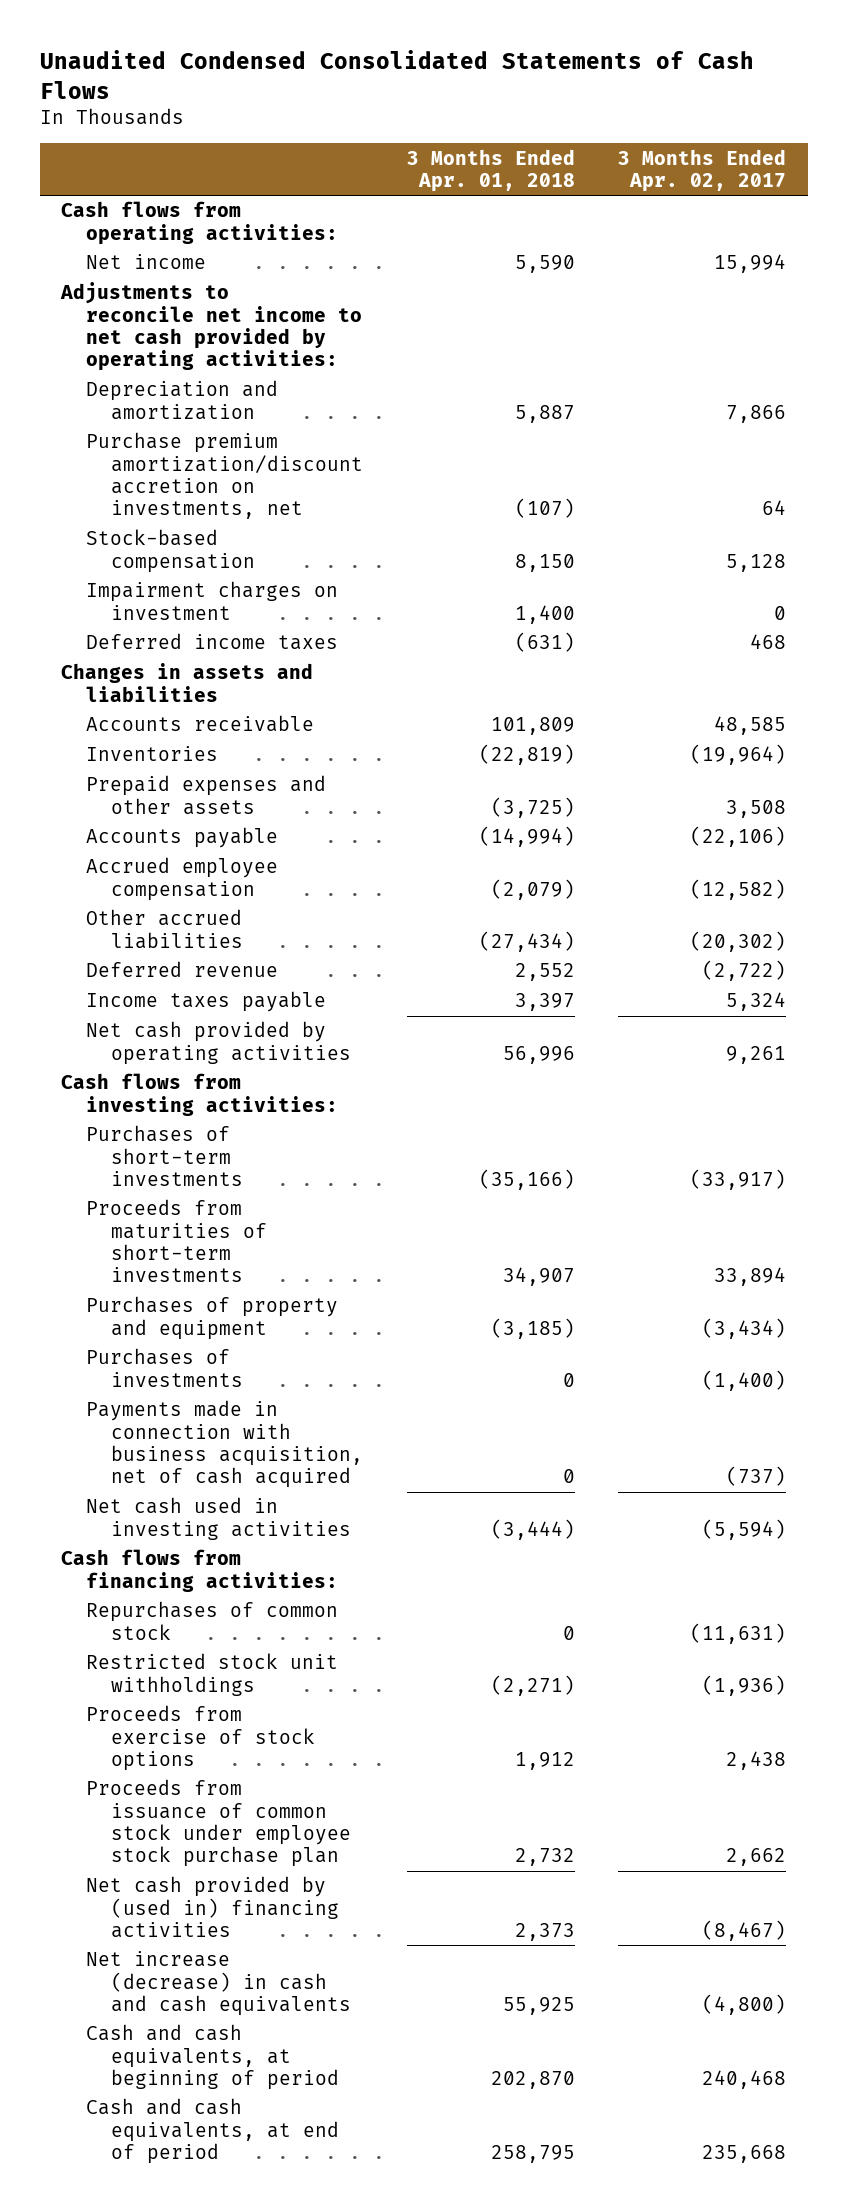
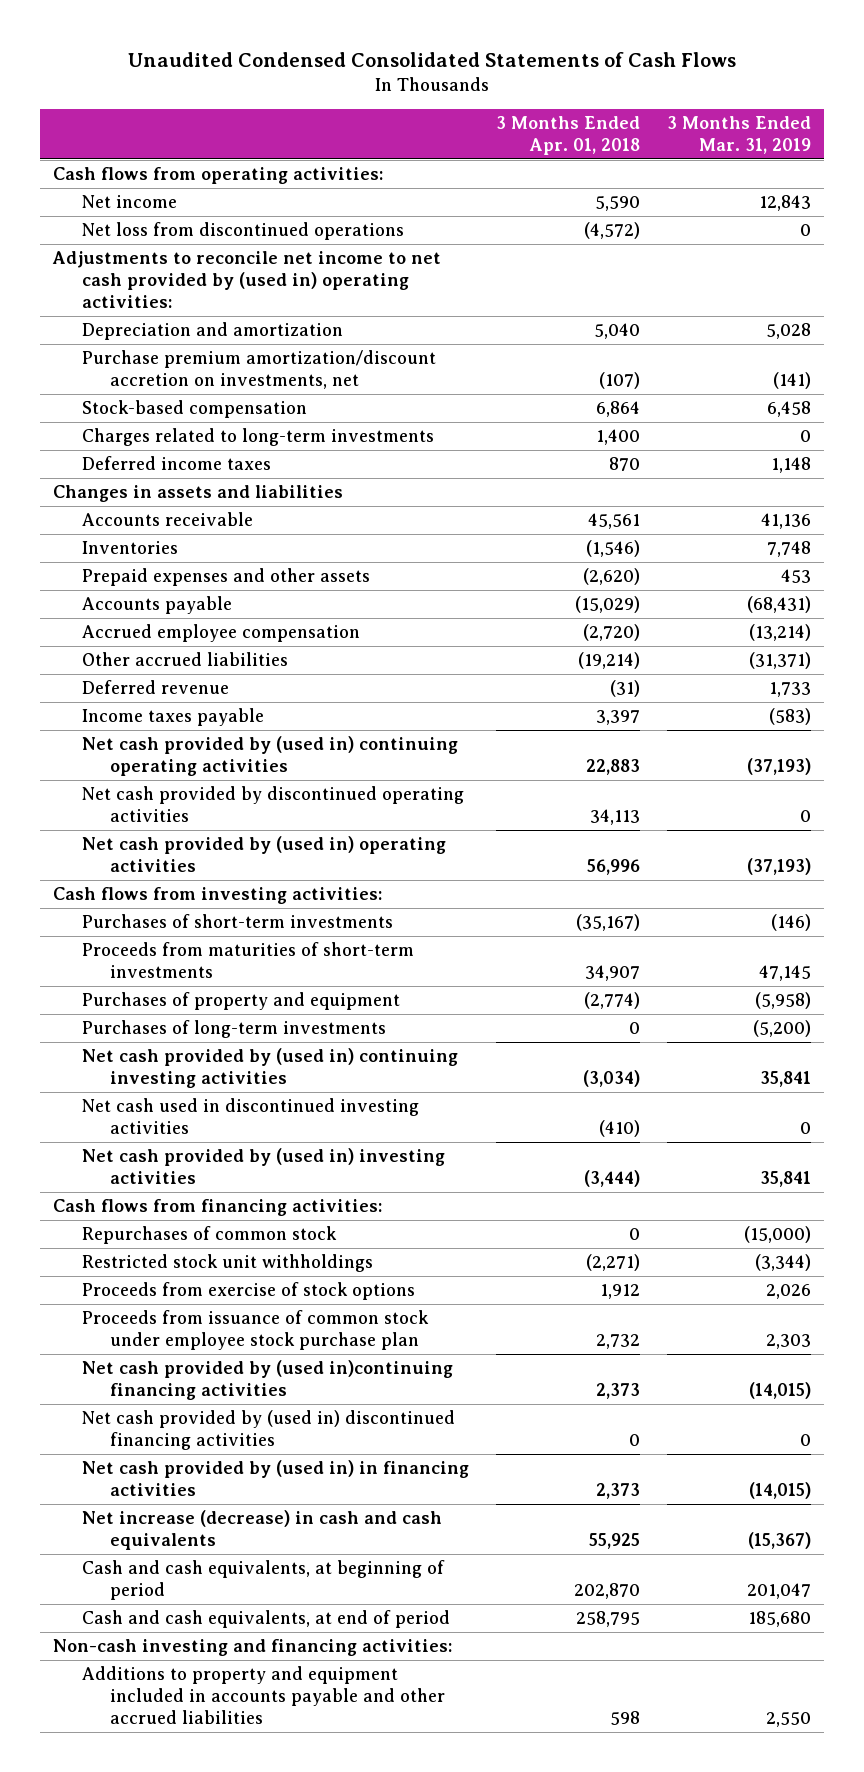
- | 3 Months Ended Apr. 01, 2018 | 3 Months Ended Apr. 02, 2017
+ | 3 Months Ended Apr. 01, 2018 | 3 Months Ended Mar. 31, 2019
- Adjustments to reconcile net income to net cash provided by operating activities:
- Depreciation and amortization | 5,887 | 7,866
+ Net loss from discontinued operations | (4,572) | 0
+ Adjustments to reconcile net income to net cash provided by (used in) operating activities:
+ Depreciation and amortization | 5,040 | 5,028
- Stock-based compensation | 8,150 | 5,128
- Impairment charges on investment | 1,400 | 0
- Deferred income taxes | (631) | 468
+ Stock-based compensation | 6,864 | 6,458
+ Charges related to long-term investments | 1,400 | 0
+ Deferred income taxes | 870 | 1,148
- Accounts receivable | 101,809 | 48,585
- Inventories | (22,819) | (19,964)
- Prepaid expenses and other assets | (3,725) | 3,508
- Accounts payable | (14,994) | (22,106)
- Accrued employee compensation | (2,079) | (12,582)
- Other accrued liabilities | (27,434) | (20,302)
- Deferred revenue | 2,552 | (2,722)
+ Accounts receivable | 45,561 | 41,136
+ Inventories | (1,546) | 7,748
+ Prepaid expenses and other assets | (2,620) | 453
+ Accounts payable | (15,029) | (68,431)
+ Accrued employee compensation | (2,720) | (13,214)
+ Other accrued liabilities | (19,214) | (31,371)
+ Deferred revenue | (31) | 1,733
- Net cash provided by operating activities | 56,996 | 9,261
+ Net cash provided by (used in) continuing operating activities | 22,883 | (37,193)
+ Net cash provided by discontinued operating activities | 34,113 | 0
+ Net cash provided by (used in) operating activities | 56,996 | (37,193)
- Purchases of short-term investments | (35,166) | (33,917)
+ Purchases of short-term investments | (35,167) | (146)
- Purchases of property and equipment | (3,185) | (3,434)
- Purchases of investments | 0 | (1,400)
- Payments made in connection with business acquisition, net of cash acquired | 0 | (737)
- Net cash used in investing activities | (3,444) | (5,594)
+ Purchases of property and equipment | (2,774) | (5,958)
+ Purchases of long-term investments | 0 | (5,200)
+ Net cash provided by (used in) continuing investing activities | (3,034) | 35,841
+ Net cash used in discontinued investing activities | (410) | 0
+ Net cash provided by (used in) investing activities | (3,444) | 35,841
- Net cash provided by (used in) financing activities | 2,373 | (8,467)
+ Net cash provided by (used in)continuing financing activities | 2,373 | (14,015)
+ Net cash provided by (used in) discontinued financing activities | 0 | 0
+ Net cash provided by (used in) in financing activities | 2,373 | (14,015)
+ Non-cash investing and financing activities:
+ Additions to property and equipment included in accounts payable and other accrued liabilities | 598 | 2,550

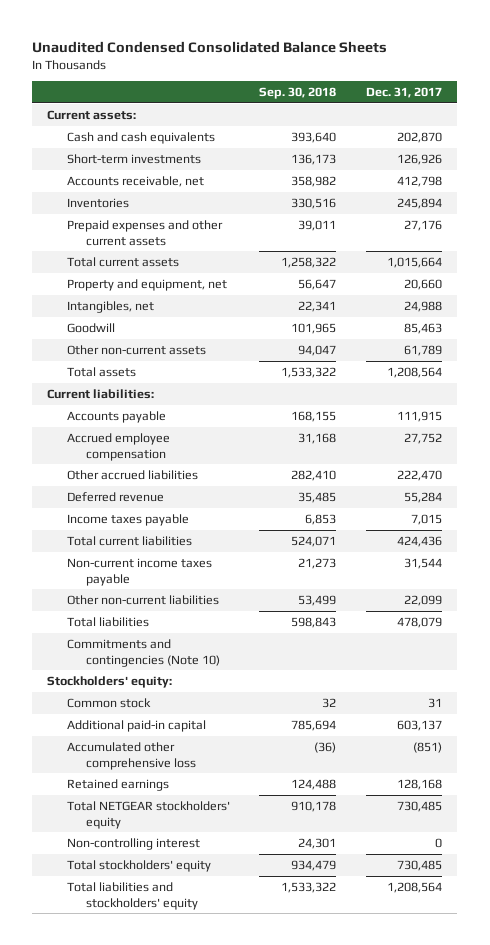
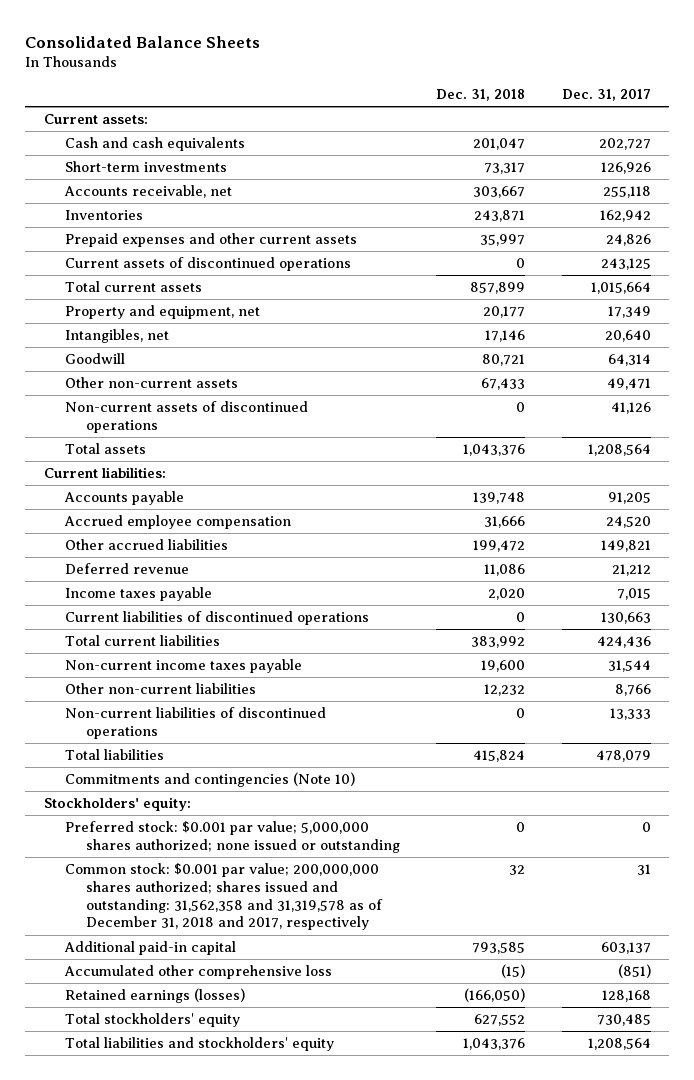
- Unaudited Condensed Consolidated Balance Sheets
+ Consolidated Balance Sheets
- | Sep. 30, 2018 | Dec. 31, 2017
+ | Dec. 31, 2018 | Dec. 31, 2017
- Cash and cash equivalents | 393,640 | 202,870
+ Cash and cash equivalents | 201,047 | 202,727
- Accounts receivable, net | 358,982 | 412,798
- Inventories | 330,516 | 245,894
- Prepaid expenses and other current assets | 39,011 | 27,176
+ Accounts receivable, net | 303,667 | 255,118
+ Inventories | 243,871 | 162,942
+ Prepaid expenses and other current assets | 35,997 | 24,826
+ Current assets of discontinued operations | 0 | 243,125
- Property and equipment, net | 56,647 | 20,660
- Intangibles, net | 22,341 | 24,988
- Goodwill | 101,965 | 85,463
- Other non-current assets | 94,047 | 61,789
+ Property and equipment, net | 20,177 | 17,349
+ Intangibles, net | 17,146 | 20,640
+ Goodwill | 80,721 | 64,314
+ Other non-current assets | 67,433 | 49,471
+ Non-current assets of discontinued operations | 0 | 41,126
- Accounts payable | 168,155 | 111,915
- Accrued employee compensation | 31,168 | 27,752
- Other accrued liabilities | 282,410 | 222,470
- Deferred revenue | 35,485 | 55,284
+ Accounts payable | 139,748 | 91,205
+ Accrued employee compensation | 31,666 | 24,520
+ Other accrued liabilities | 199,472 | 149,821
+ Deferred revenue | 11,086 | 21,212
+ Current liabilities of discontinued operations | 0 | 130,663
- Other non-current liabilities | 53,499 | 22,099
+ Other non-current liabilities | 12,232 | 8,766
+ Non-current liabilities of discontinued operations | 0 | 13,333
- Common stock | 32 | 31
+ Preferred stock: $0.001 par value; 5,000,000 shares authorized; none issued or outstanding | 0 | 0
+ Common stock: $0.001 par value; 200,000,000 shares authorized; shares issued and outstanding: 31,562,358 and 31,319,578 as of December 31, 2018 and 2017, respectively | 32 | 31
- Retained earnings | 124,488 | 128,168
- Total NETGEAR stockholders' equity | 910,178 | 730,485
- Non-controlling interest | 24,301 | 0
+ Retained earnings (losses) | (166,050) | 128,168

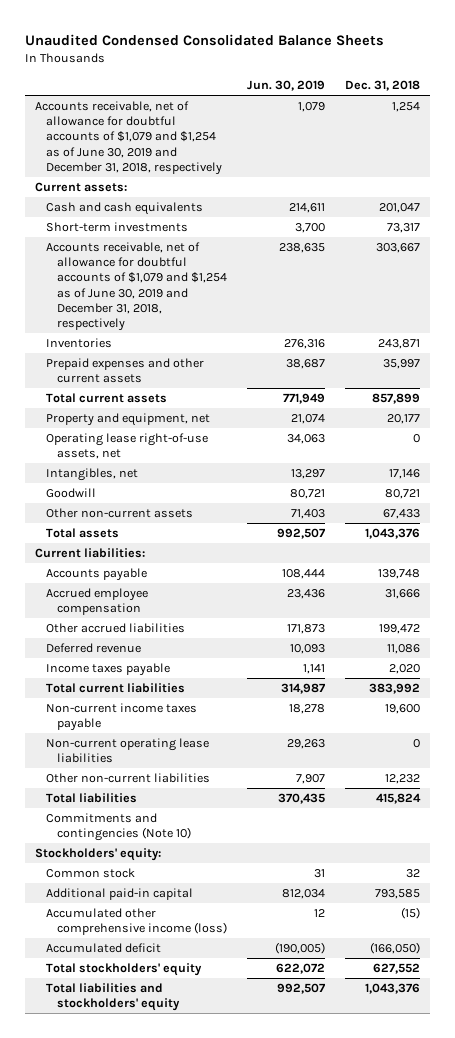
- Consolidated Balance Sheets
+ Unaudited Condensed Consolidated Balance Sheets
- | Dec. 31, 2018 | Dec. 31, 2017
+ | Jun. 30, 2019 | Dec. 31, 2018
+ Accounts receivable, net of allowance for doubtful accounts of $1,079 and $1,254 as of June 30, 2019 and December 31, 2018, respectively | 1,079 | 1,254
- Accounts receivable, net | 303,667 | 255,118
+ Accounts receivable, net of allowance for doubtful accounts of $1,079 and $1,254 as of June 30, 2019 and December 31, 2018, respectively | 238,635 | 303,667
- Current assets of discontinued operations | 0 | 243,125
+ Operating lease right-of-use assets, net | 34,063 | 0
- Non-current assets of discontinued operations | 0 | 41,126
- Current liabilities of discontinued operations | 0 | 130,663
+ Non-current operating lease liabilities | 29,263 | 0
- Non-current liabilities of discontinued operations | 0 | 13,333
- Preferred stock: $0.001 par value; 5,000,000 shares authorized; none issued or outstanding | 0 | 0
- Common stock: $0.001 par value; 200,000,000 shares authorized; shares issued and outstanding: 31,562,358 and 31,319,578 as of December 31, 2018 and 2017, respectively | 32 | 31
+ Common stock | 31 | 32
- Accumulated other comprehensive loss | (15) | (851)
- Retained earnings (losses) | (166,050) | 128,168
+ Accumulated other comprehensive income (loss) | 12 | (15)
+ Accumulated deficit | (190,005) | (166,050)

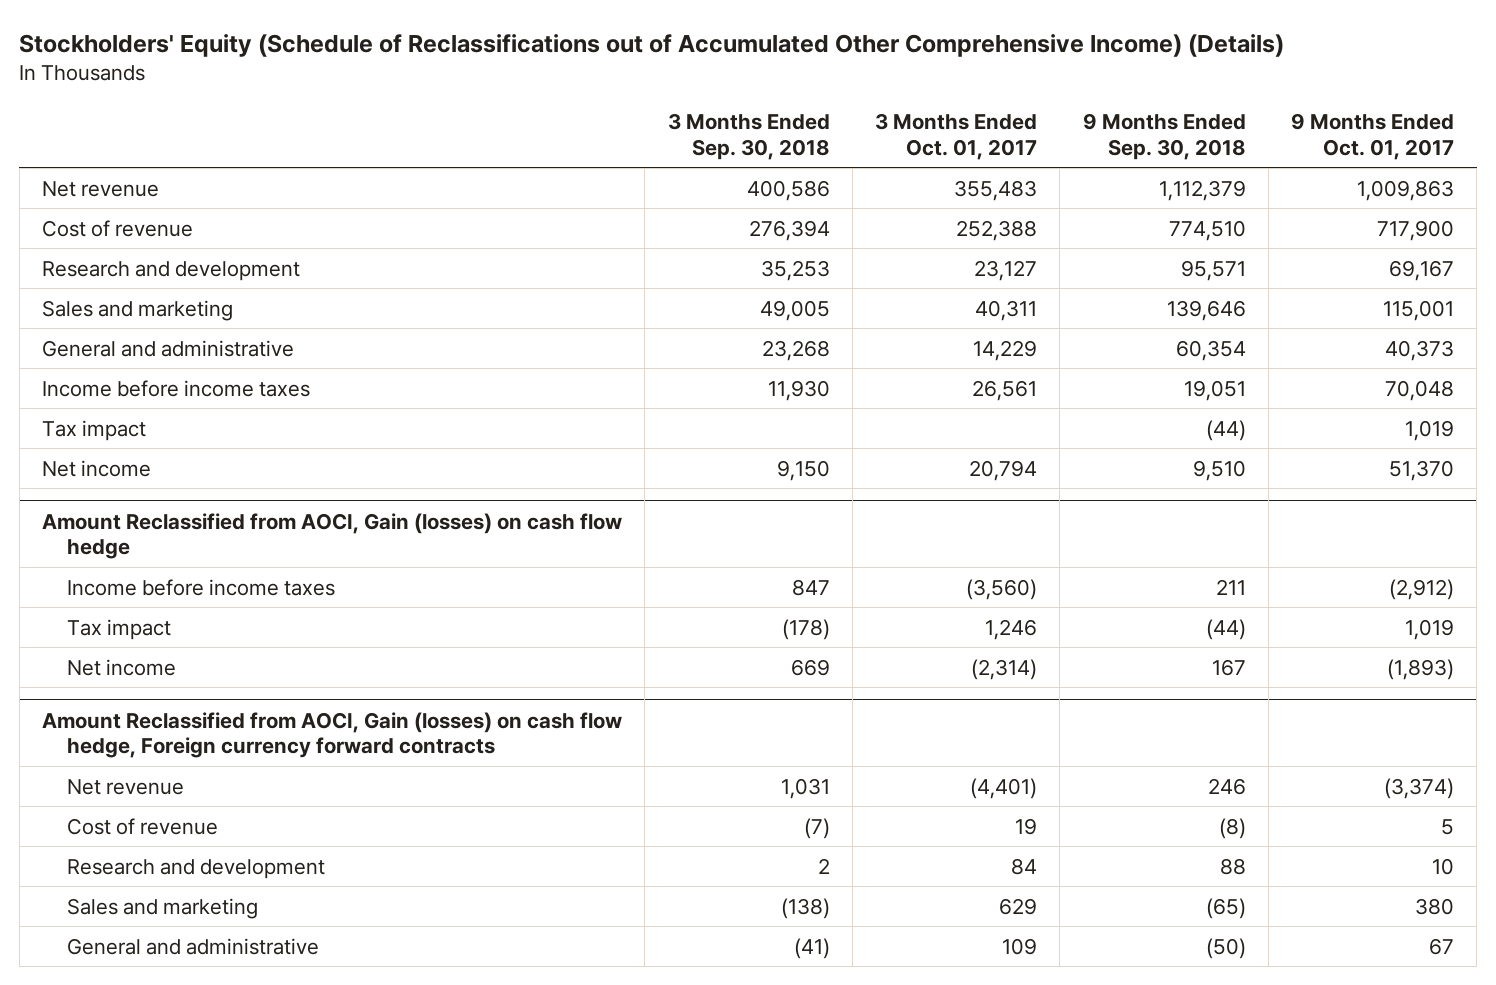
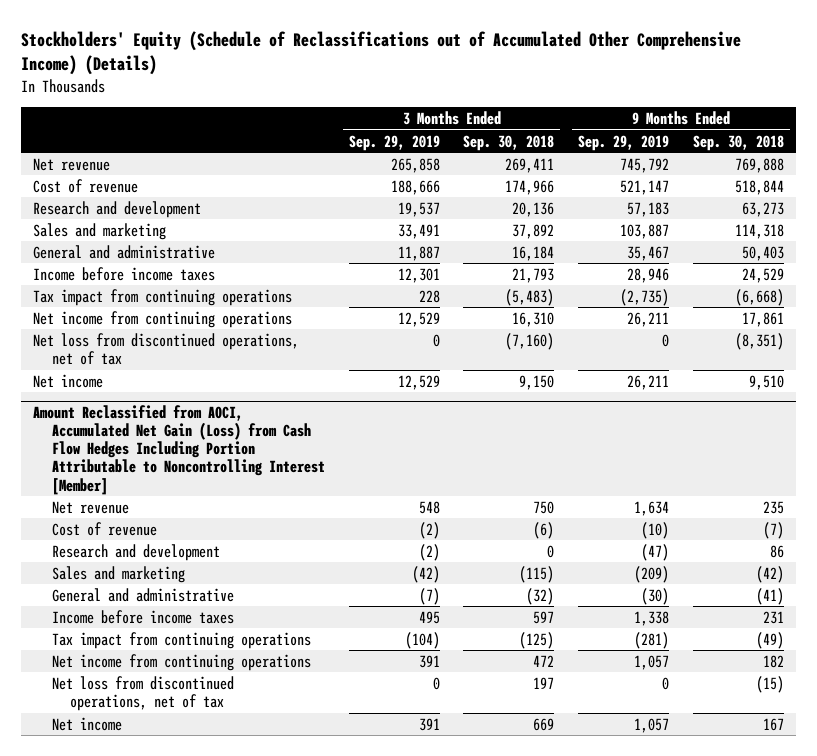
- | 3 Months Ended Sep. 30, 2018 | 3 Months Ended Oct. 01, 2017 | 9 Months Ended Sep. 30, 2018 | 9 Months Ended Oct. 01, 2017
+ | 3 Months Ended Sep. 29, 2019 | 3 Months Ended Sep. 30, 2018 | 9 Months Ended Sep. 29, 2019 | 9 Months Ended Sep. 30, 2018
- Net revenue | 400,586 | 355,483 | 1,112,379 | 1,009,863
- Cost of revenue | 276,394 | 252,388 | 774,510 | 717,900
- Research and development | 35,253 | 23,127 | 95,571 | 69,167
- Sales and marketing | 49,005 | 40,311 | 139,646 | 115,001
- General and administrative | 23,268 | 14,229 | 60,354 | 40,373
- Income before income taxes | 11,930 | 26,561 | 19,051 | 70,048
- Tax impact | | | (44) | 1,019
+ Net revenue | 265,858 | 269,411 | 745,792 | 769,888
+ Cost of revenue | 188,666 | 174,966 | 521,147 | 518,844
+ Research and development | 19,537 | 20,136 | 57,183 | 63,273
+ Sales and marketing | 33,491 | 37,892 | 103,887 | 114,318
+ General and administrative | 11,887 | 16,184 | 35,467 | 50,403
+ Income before income taxes | 12,301 | 21,793 | 28,946 | 24,529
+ Tax impact from continuing operations | 228 | (5,483) | (2,735) | (6,668)
+ Net income from continuing operations | 12,529 | 16,310 | 26,211 | 17,861
+ Net loss from discontinued operations, net of tax | 0 | (7,160) | 0 | (8,351)
- Amount Reclassified from AOCI, Gain (losses) on cash flow hedge
- Income before income taxes | 847 | (3,560) | 211 | (2,912)
- Tax impact | (178) | 1,246 | (44) | 1,019
+ Amount Reclassified from AOCI, Accumulated Net Gain (Loss) from Cash Flow Hedges Including Portion Attributable to Noncontrolling Interest [Member]
+ Net revenue | 548 | 750 | 1,634 | 235
+ Cost of revenue | (2) | (6) | (10) | (7)
+ Research and development | (2) | 0 | (47) | 86
+ Sales and marketing | (42) | (115) | (209) | (42)
+ General and administrative | (7) | (32) | (30) | (41)
+ Income before income taxes | 495 | 597 | 1,338 | 231
+ Tax impact from continuing operations | (104) | (125) | (281) | (49)
+ Net income from continuing operations | 391 | 472 | 1,057 | 182
+ Net loss from discontinued operations, net of tax | 0 | 197 | 0 | (15)
- Amount Reclassified from AOCI, Gain (losses) on cash flow hedge, Foreign currency forward contracts
- Net revenue | 1,031 | (4,401) | 246 | (3,374)
- Cost of revenue | (7) | 19 | (8) | 5
- Research and development | 2 | 84 | 88 | 10
- Sales and marketing | (138) | 629 | (65) | 380
- General and administrative | (41) | 109 | (50) | 67

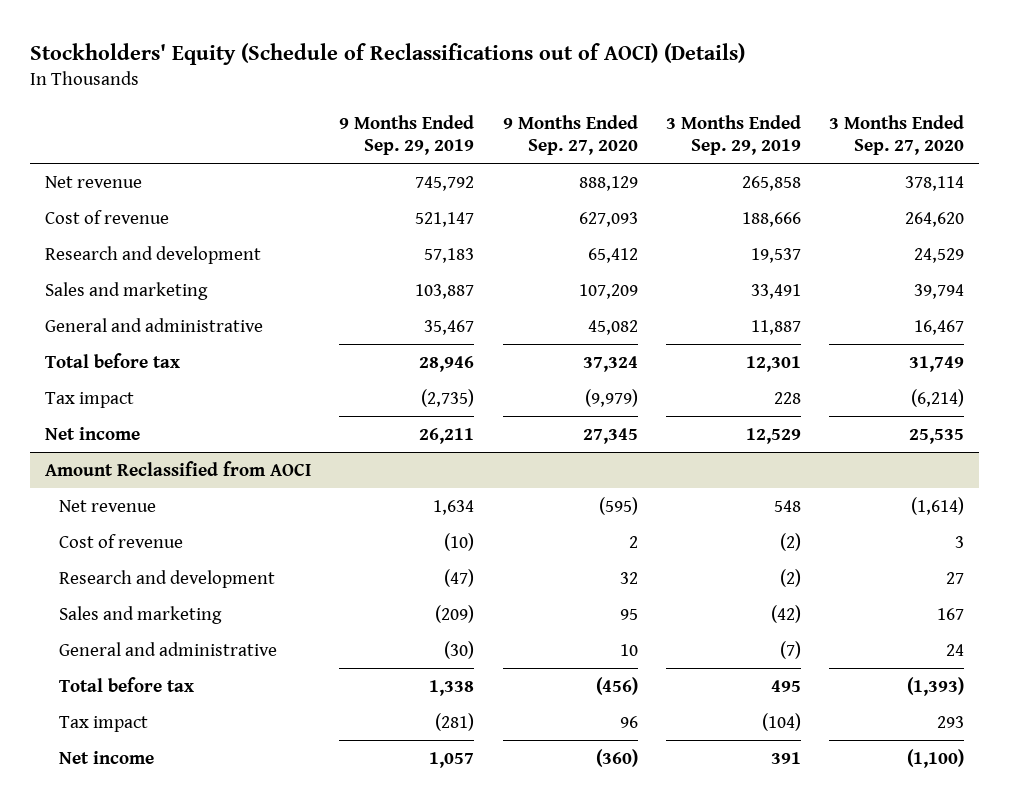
- Stockholders' Equity (Schedule of Reclassifications out of Accumulated Other Comprehensive Income) (Details)
+ Stockholders' Equity (Schedule of Reclassifications out of AOCI) (Details)
- | 3 Months Ended Sep. 29, 2019 | 3 Months Ended Sep. 30, 2018 | 9 Months Ended Sep. 29, 2019 | 9 Months Ended Sep. 30, 2018
+ | 9 Months Ended Sep. 29, 2019 | 9 Months Ended Sep. 27, 2020 | 3 Months Ended Sep. 29, 2019 | 3 Months Ended Sep. 27, 2020
- Income before income taxes | 12,301 | 21,793 | 28,946 | 24,529
- Tax impact from continuing operations | 228 | (5,483) | (2,735) | (6,668)
- Net income from continuing operations | 12,529 | 16,310 | 26,211 | 17,861
- Net loss from discontinued operations, net of tax | 0 | (7,160) | 0 | (8,351)
+ Total before tax | 28,946 | 37,324 | 12,301 | 31,749
+ Tax impact | (2,735) | (9,979) | 228 | (6,214)
- Amount Reclassified from AOCI, Accumulated Net Gain (Loss) from Cash Flow Hedges Including Portion Attributable to Noncontrolling Interest [Member]
+ Amount Reclassified from AOCI
- Income before income taxes | 495 | 597 | 1,338 | 231
- Tax impact from continuing operations | (104) | (125) | (281) | (49)
- Net income from continuing operations | 391 | 472 | 1,057 | 182
- Net loss from discontinued operations, net of tax | 0 | 197 | 0 | (15)
+ Total before tax | 1,338 | (456) | 495 | (1,393)
+ Tax impact | (281) | 96 | (104) | 293

